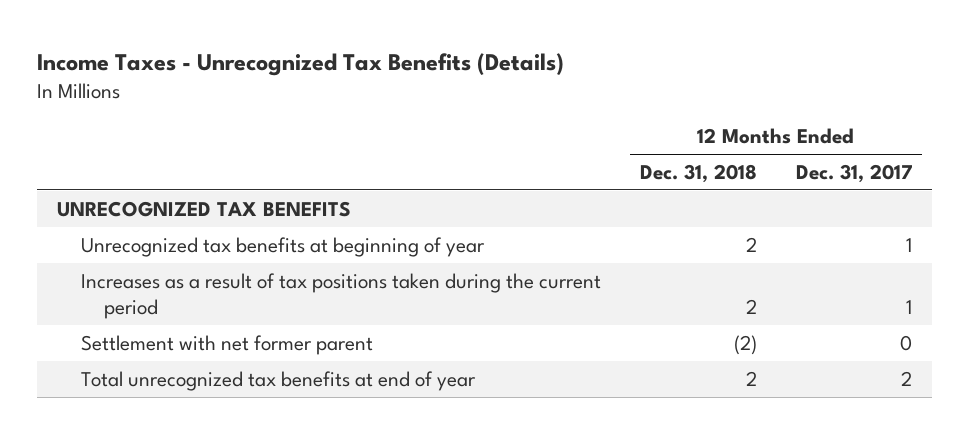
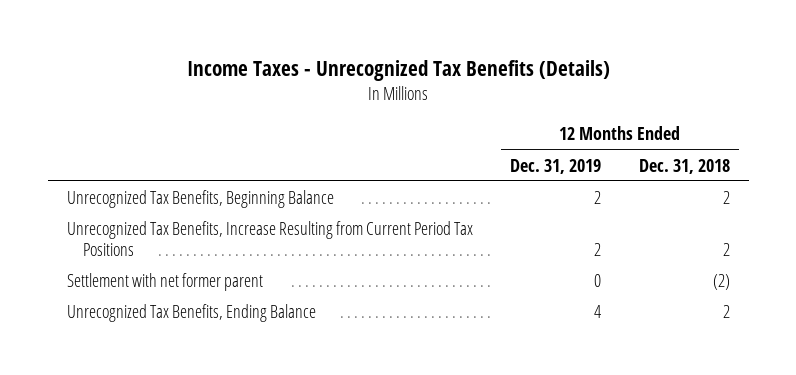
- | 12 Months Ended Dec. 31, 2018 | 12 Months Ended Dec. 31, 2017
+ | 12 Months Ended Dec. 31, 2019 | 12 Months Ended Dec. 31, 2018
- UNRECOGNIZED TAX BENEFITS
- Unrecognized tax benefits at beginning of year | 2 | 1
- Increases as a result of tax positions taken during the current period | 2 | 1
+ Unrecognized Tax Benefits, Beginning Balance | 2 | 2
+ Unrecognized Tax Benefits, Increase Resulting from Current Period Tax Positions | 2 | 2
- Total unrecognized tax benefits at end of year | 2 | 2
+ Unrecognized Tax Benefits, Ending Balance | 4 | 2

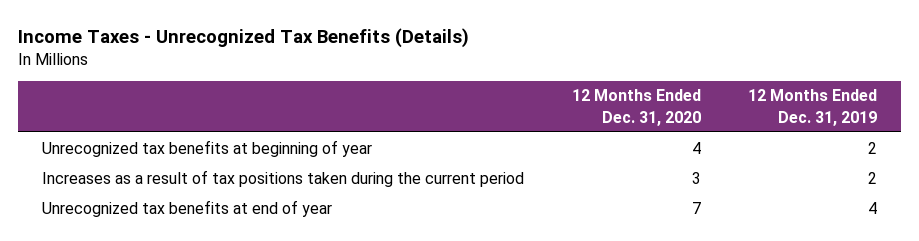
- | 12 Months Ended Dec. 31, 2019 | 12 Months Ended Dec. 31, 2018
+ | 12 Months Ended Dec. 31, 2020 | 12 Months Ended Dec. 31, 2019
- Unrecognized Tax Benefits, Beginning Balance | 2 | 2
- Unrecognized Tax Benefits, Increase Resulting from Current Period Tax Positions | 2 | 2
- Settlement with net former parent | 0 | (2)
- Unrecognized Tax Benefits, Ending Balance | 4 | 2
+ Unrecognized tax benefits at beginning of year | 4 | 2
+ Increases as a result of tax positions taken during the current period | 3 | 2
+ Unrecognized tax benefits at end of year | 7 | 4

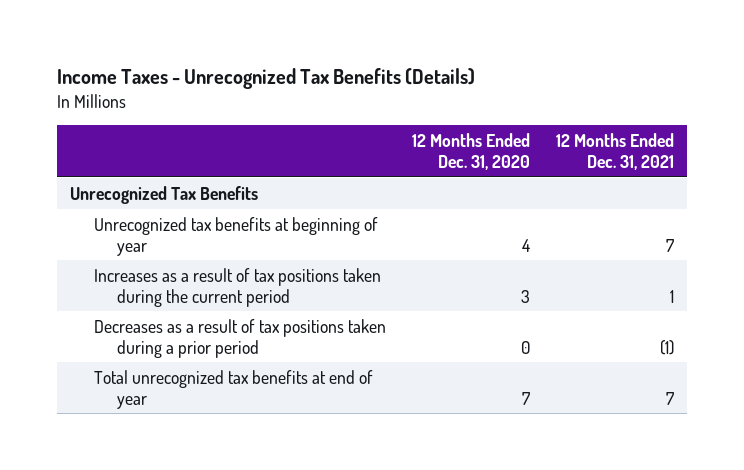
- | 12 Months Ended Dec. 31, 2020 | 12 Months Ended Dec. 31, 2019
+ | 12 Months Ended Dec. 31, 2020 | 12 Months Ended Dec. 31, 2021
+ Unrecognized Tax Benefits
- Unrecognized tax benefits at end of year | 7 | 4
+ Decreases as a result of tax positions taken during a prior period | 0 | (1)
+ Total unrecognized tax benefits at end of year | 7 | 7

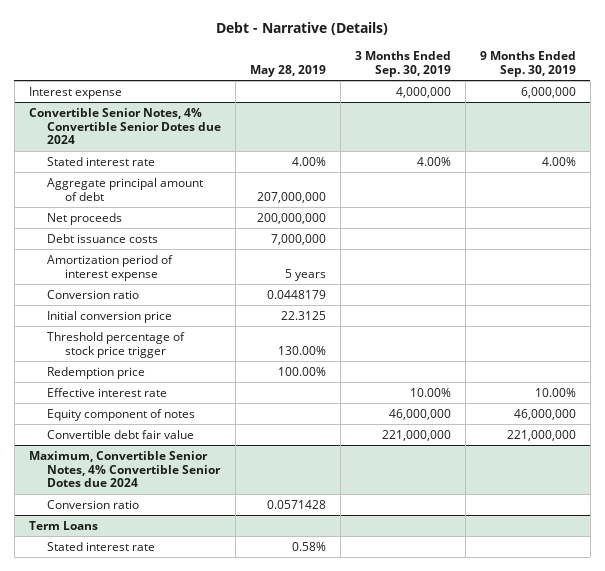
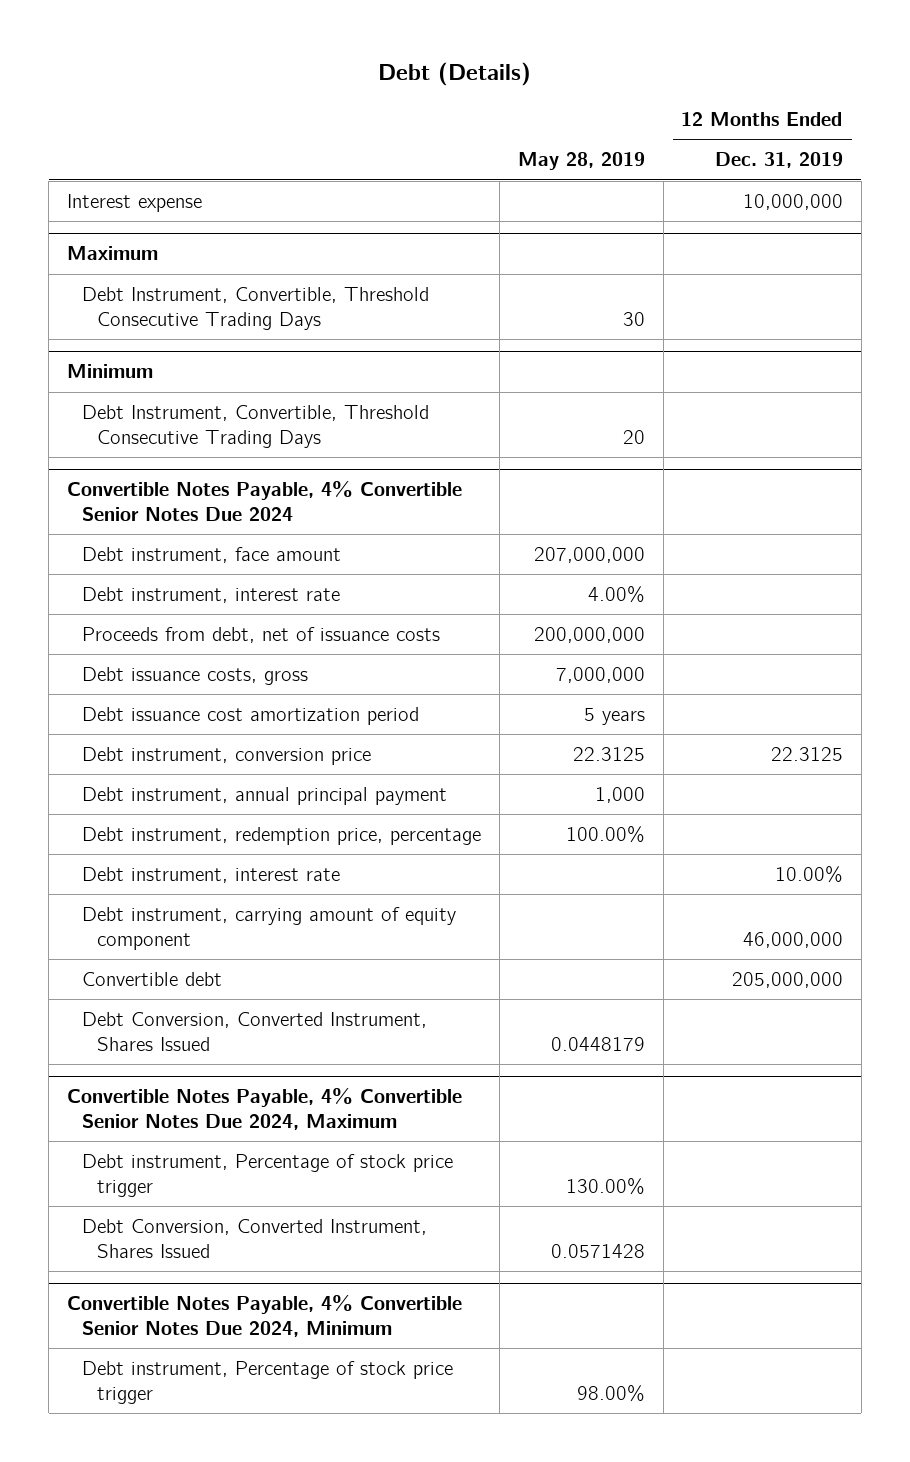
- Debt - Narrative (Details)
+ Debt (Details)
- | May 28, 2019 | 3 Months Ended Sep. 30, 2019 | 9 Months Ended Sep. 30, 2019
+ | May 28, 2019 | 12 Months Ended Dec. 31, 2019
- Convertible Senior Notes, 4% Convertible Senior Dotes due 2024
- Stated interest rate | 4.00% | 4.00% | 4.00%
- Aggregate principal amount of debt | 207,000,000 | |
- Net proceeds | 200,000,000 | |
- Debt issuance costs | 7,000,000 | |
- Amortization period of interest expense | 5 years | |
- Conversion ratio | 0.0448179 | |
- Initial conversion price | 22.3125 | |
- Threshold percentage of stock price trigger | 130.00% | |
- Redemption price | 100.00% | |
- Effective interest rate | | 10.00% | 10.00%
- Equity component of notes | | 46,000,000 | 46,000,000
- Convertible debt fair value | | 221,000,000 | 221,000,000
- Maximum, Convertible Senior Notes, 4% Convertible Senior Dotes due 2024
- Conversion ratio | 0.0571428 | |
- Term Loans
- Stated interest rate | 0.58% | |
+ Maximum
+ Debt Instrument, Convertible, Threshold Consecutive Trading Days | 30 |
+ Minimum
+ Debt Instrument, Convertible, Threshold Consecutive Trading Days | 20 |
+ Convertible Notes Payable, 4% Convertible Senior Notes Due 2024
+ Debt instrument, face amount | 207,000,000 |
+ Debt instrument, interest rate | 4.00% |
+ Proceeds from debt, net of issuance costs | 200,000,000 |
+ Debt issuance costs, gross | 7,000,000 |
+ Debt issuance cost amortization period | 5 years |
+ Debt instrument, conversion price | 22.3125 | 22.3125
+ Debt instrument, annual principal payment | 1,000 |
+ Debt instrument, redemption price, percentage | 100.00% |
+ Debt instrument, interest rate | | 10.00%
+ Debt instrument, carrying amount of equity component | | 46,000,000
+ Convertible debt | | 205,000,000
+ Debt Conversion, Converted Instrument, Shares Issued | 0.0448179 |
+ Convertible Notes Payable, 4% Convertible Senior Notes Due 2024, Maximum
+ Debt instrument, Percentage of stock price trigger | 130.00% |
+ Debt Conversion, Converted Instrument, Shares Issued | 0.0571428 |
+ Convertible Notes Payable, 4% Convertible Senior Notes Due 2024, Minimum
+ Debt instrument, Percentage of stock price trigger | 98.00% |

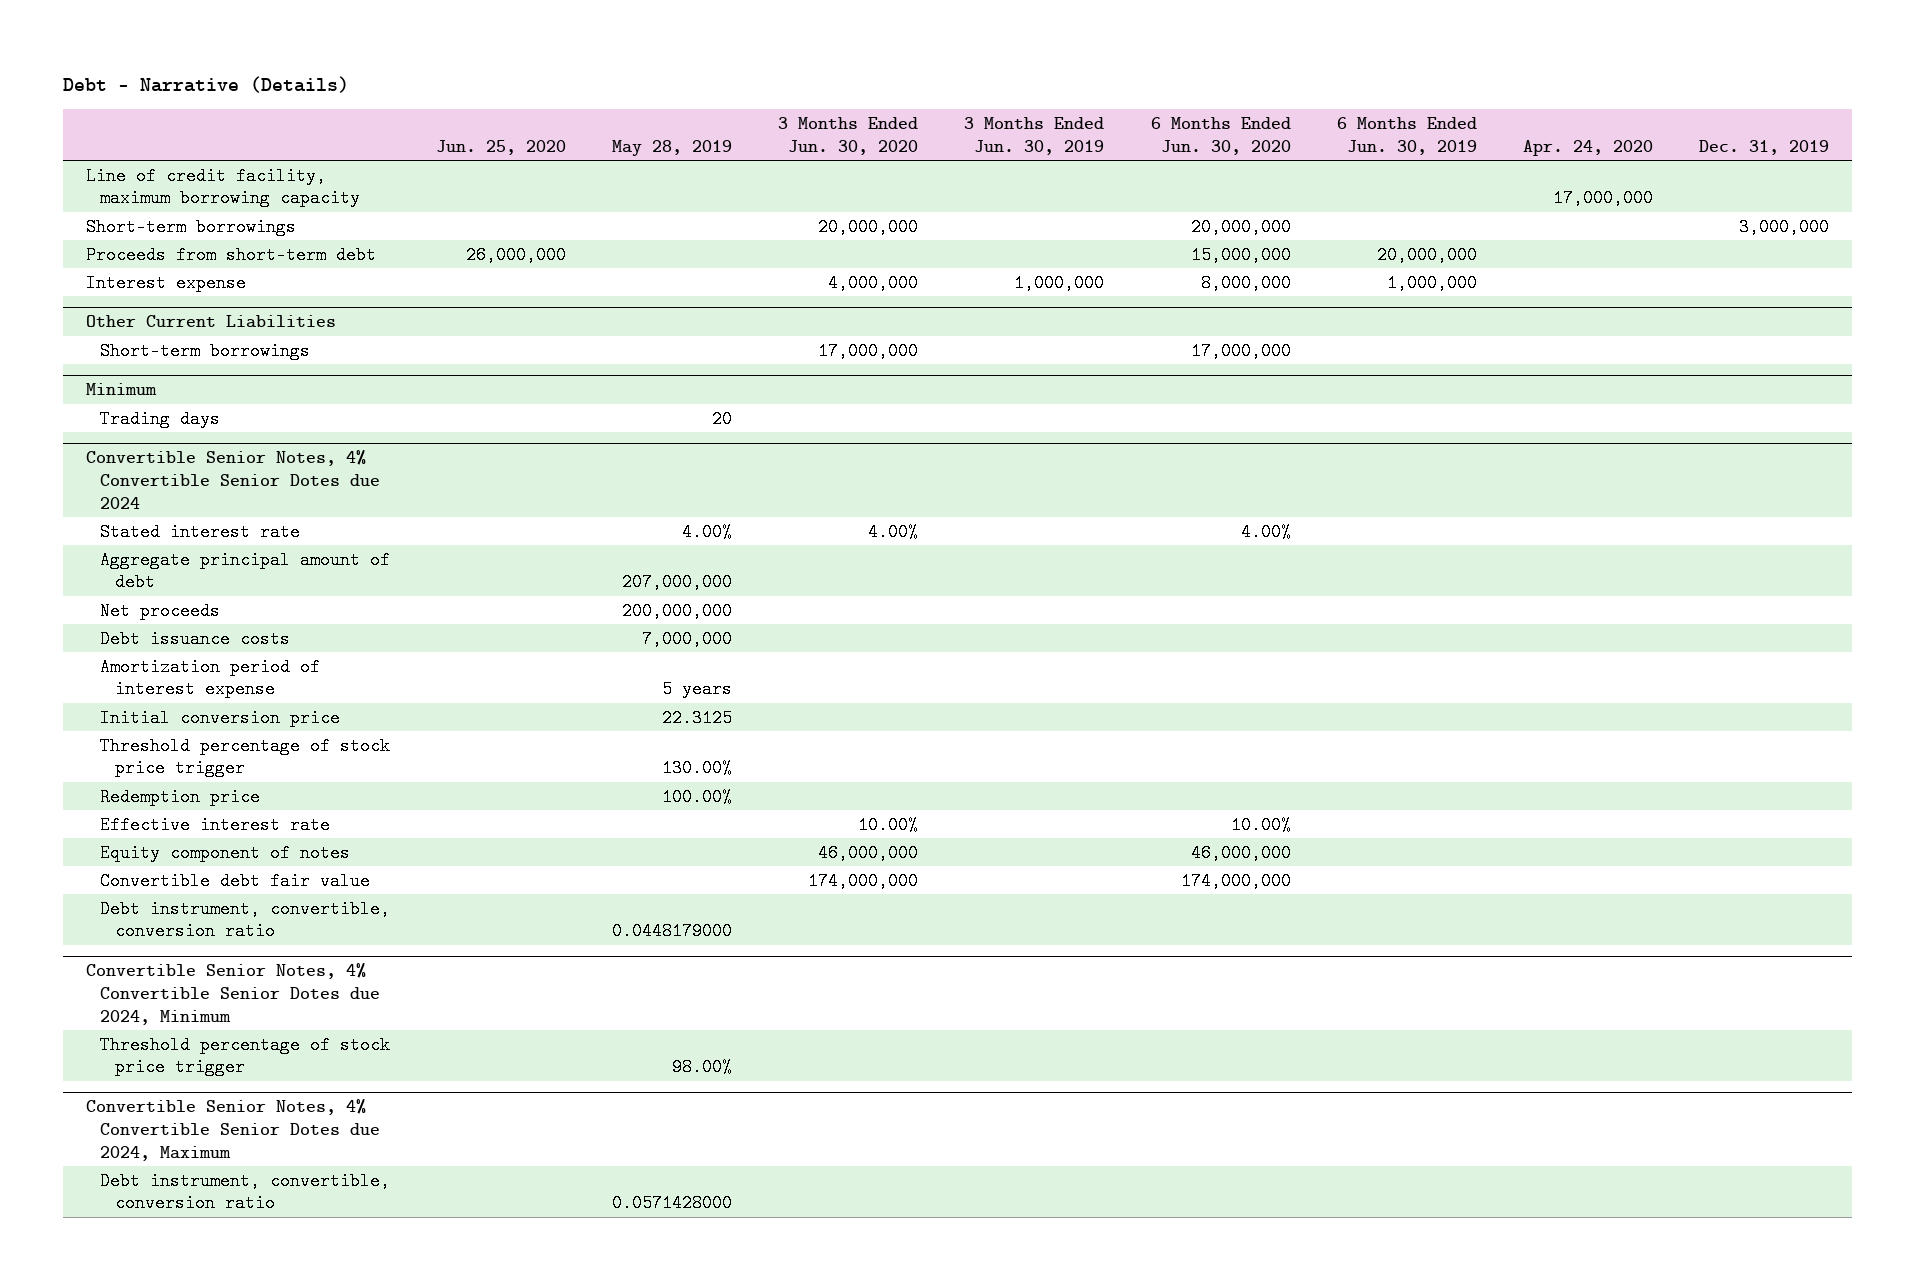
- Debt (Details)
+ Debt - Narrative (Details)
- | May 28, 2019 | 12 Months Ended Dec. 31, 2019
+ | Jun. 25, 2020 | May 28, 2019 | 3 Months Ended Jun. 30, 2020 | 3 Months Ended Jun. 30, 2019 | 6 Months Ended Jun. 30, 2020 | 6 Months Ended Jun. 30, 2019 | Apr. 24, 2020 | Dec. 31, 2019
+ Line of credit facility, maximum borrowing capacity | | | | | | | 17,000,000 |
+ Short-term borrowings | | | 20,000,000 | | 20,000,000 | | | 3,000,000
+ Proceeds from short-term debt | 26,000,000 | | | | 15,000,000 | 20,000,000 | |
- Maximum
- Debt Instrument, Convertible, Threshold Consecutive Trading Days | 30 |
+ Other Current Liabilities
+ Short-term borrowings | | | 17,000,000 | | 17,000,000 | | |
@ Minimum
- Debt Instrument, Convertible, Threshold Consecutive Trading Days | 20 |
- Convertible Notes Payable, 4% Convertible Senior Notes Due 2024
- Debt instrument, face amount | 207,000,000 |
- Debt instrument, interest rate | 4.00% |
- Proceeds from debt, net of issuance costs | 200,000,000 |
- Debt issuance costs, gross | 7,000,000 |
- Debt issuance cost amortization period | 5 years |
- Debt instrument, conversion price | 22.3125 | 22.3125
- Debt instrument, annual principal payment | 1,000 |
- Debt instrument, redemption price, percentage | 100.00% |
- Debt instrument, interest rate | | 10.00%
- Debt instrument, carrying amount of equity component | | 46,000,000
- Convertible debt | | 205,000,000
- Debt Conversion, Converted Instrument, Shares Issued | 0.0448179 |
- Convertible Notes Payable, 4% Convertible Senior Notes Due 2024, Maximum
- Debt instrument, Percentage of stock price trigger | 130.00% |
- Debt Conversion, Converted Instrument, Shares Issued | 0.0571428 |
- Convertible Notes Payable, 4% Convertible Senior Notes Due 2024, Minimum
- Debt instrument, Percentage of stock price trigger | 98.00% |
@ Minimum
+ Trading days | | 20 | | | | | |
+ Convertible Senior Notes, 4% Convertible Senior Dotes due 2024
+ Stated interest rate | | 4.00% | 4.00% | | 4.00% | | |
+ Aggregate principal amount of debt | | 207,000,000 | | | | | |
+ Net proceeds | | 200,000,000 | | | | | |
+ Debt issuance costs | | 7,000,000 | | | | | |
+ Amortization period of interest expense | | 5 years | | | | | |
+ Initial conversion price | | 22.3125 | | | | | |
+ Threshold percentage of stock price trigger | | 130.00% | | | | | |
+ Redemption price | | 100.00% | | | | | |
+ Effective interest rate | | | 10.00% | | 10.00% | | |
+ Equity component of notes | | | 46,000,000 | | 46,000,000 | | |
+ Convertible debt fair value | | | 174,000,000 | | 174,000,000 | | |
+ Debt instrument, convertible, conversion ratio | | 0.0448179000 | | | | | |
+ Convertible Senior Notes, 4% Convertible Senior Dotes due 2024, Minimum
+ Threshold percentage of stock price trigger | | 98.00% | | | | | |
+ Convertible Senior Notes, 4% Convertible Senior Dotes due 2024, Maximum
+ Debt instrument, convertible, conversion ratio | | 0.0571428000 | | | | | |

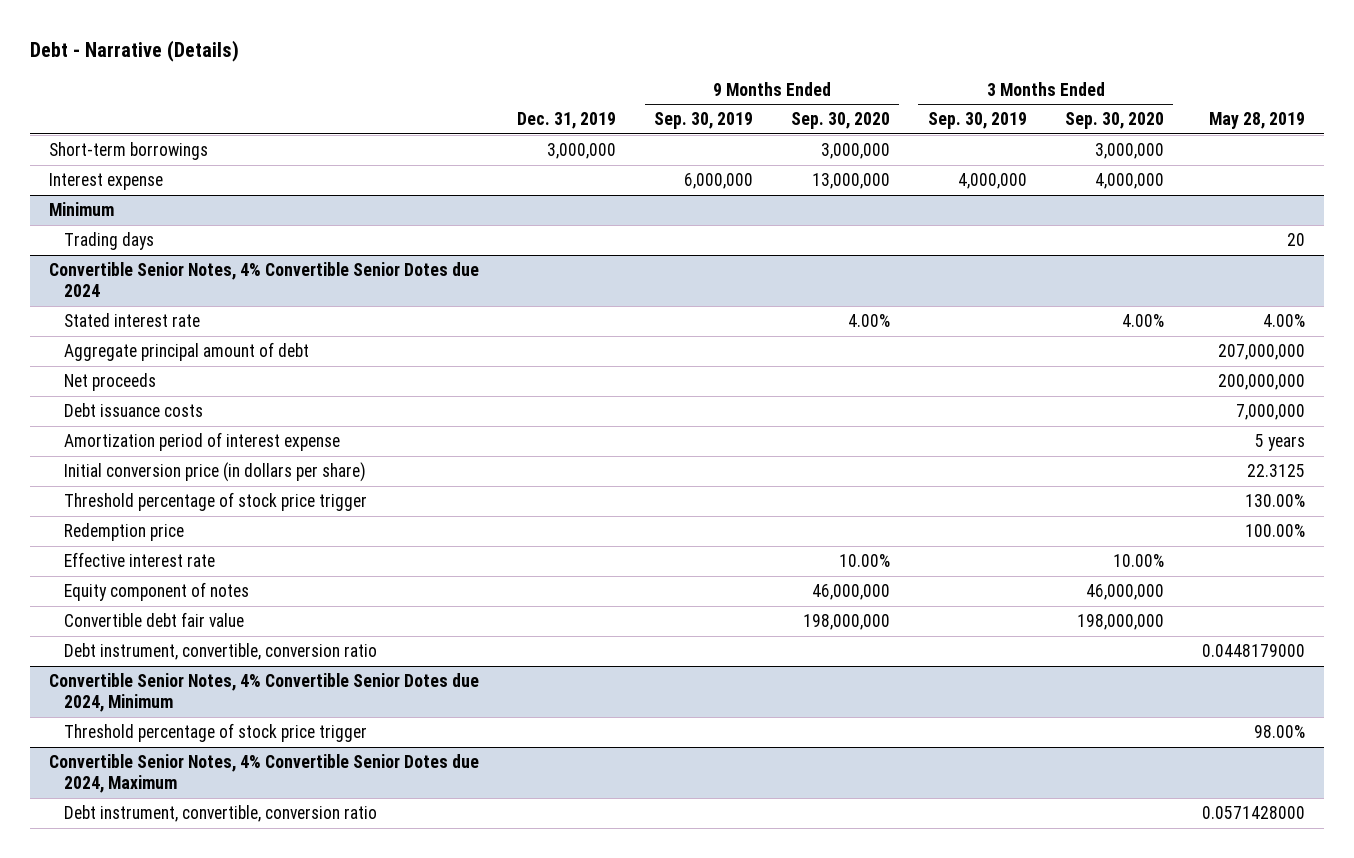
- | Jun. 25, 2020 | May 28, 2019 | 3 Months Ended Jun. 30, 2020 | 3 Months Ended Jun. 30, 2019 | 6 Months Ended Jun. 30, 2020 | 6 Months Ended Jun. 30, 2019 | Apr. 24, 2020 | Dec. 31, 2019
+ | Dec. 31, 2019 | 9 Months Ended Sep. 30, 2019 | 9 Months Ended Sep. 30, 2020 | 3 Months Ended Sep. 30, 2019 | 3 Months Ended Sep. 30, 2020 | May 28, 2019
- Line of credit facility, maximum borrowing capacity | | | | | | | 17,000,000 |
- Proceeds from short-term debt | 26,000,000 | | | | 15,000,000 | 20,000,000 | |
- Other Current Liabilities
- Short-term borrowings | | | 17,000,000 | | 17,000,000 | | |
@ Convertible Senior Notes, 4% Convertible Senior Dotes due 2024
- Initial conversion price | | 22.3125 | | | | | |
+ Initial conversion price (in dollars per share) | | | | | | 22.3125

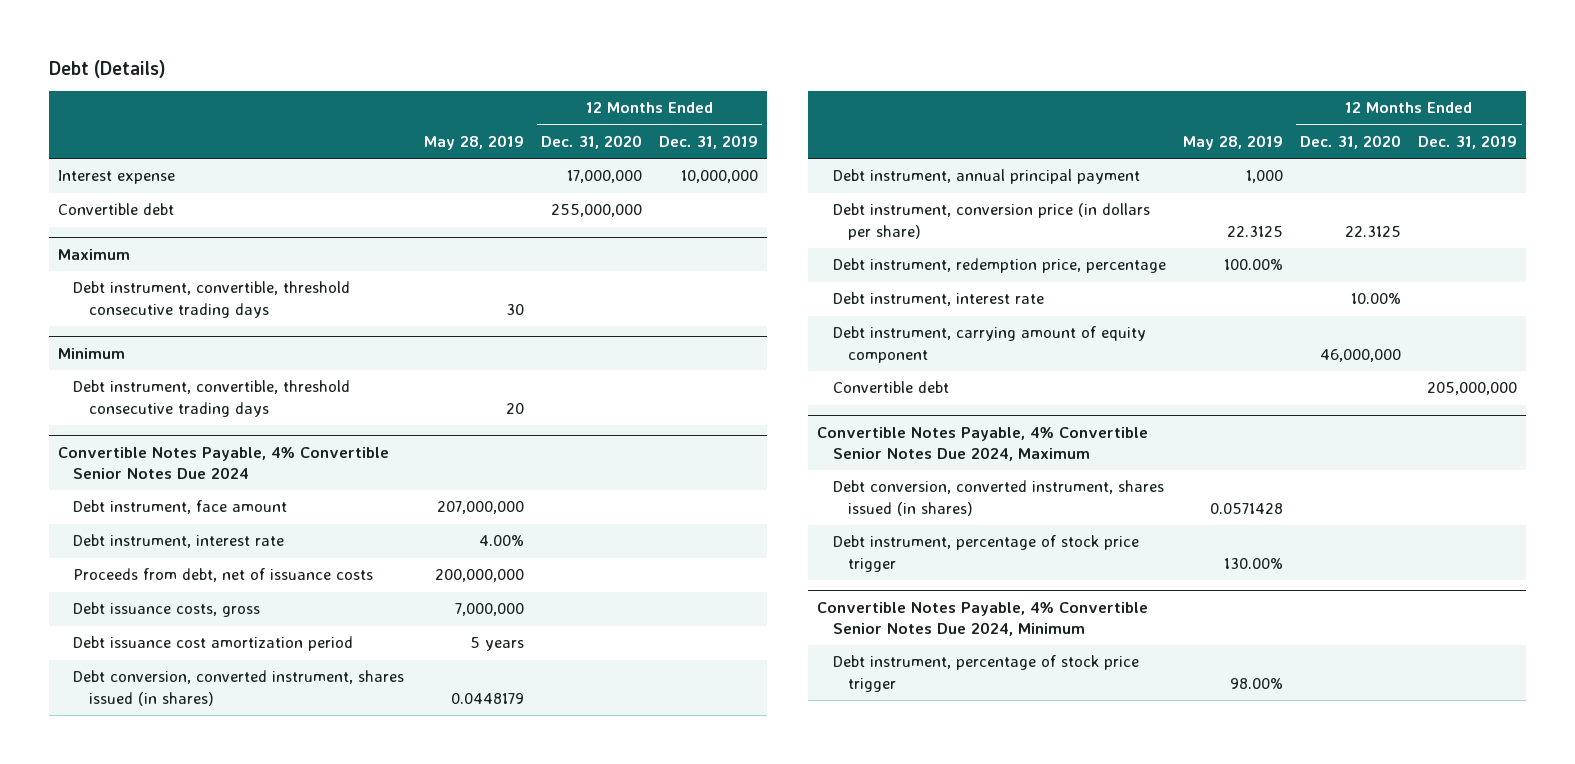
- Debt - Narrative (Details)
+ Debt (Details)
- | Dec. 31, 2019 | 9 Months Ended Sep. 30, 2019 | 9 Months Ended Sep. 30, 2020 | 3 Months Ended Sep. 30, 2019 | 3 Months Ended Sep. 30, 2020 | May 28, 2019
+ | May 28, 2019 | 12 Months Ended Dec. 31, 2020 | 12 Months Ended Dec. 31, 2019
- Short-term borrowings | 3,000,000 | | 3,000,000 | | 3,000,000 |
+ Convertible debt | | 255,000,000 |
+ Maximum
+ Debt instrument, convertible, threshold consecutive trading days | 30 | |
@ Minimum
- Trading days | | | | | | 20
- Convertible Senior Notes, 4% Convertible Senior Dotes due 2024
- Stated interest rate | | | 4.00% | | 4.00% | 4.00%
- Aggregate principal amount of debt | | | | | | 207,000,000
- Net proceeds | | | | | | 200,000,000
- Debt issuance costs | | | | | | 7,000,000
- Amortization period of interest expense | | | | | | 5 years
- Initial conversion price (in dollars per share) | | | | | | 22.3125
- Threshold percentage of stock price trigger | | | | | | 130.00%
- Redemption price | | | | | | 100.00%
- Effective interest rate | | | 10.00% | | 10.00% |
- Equity component of notes | | | 46,000,000 | | 46,000,000 |
- Convertible debt fair value | | | 198,000,000 | | 198,000,000 |
- Debt instrument, convertible, conversion ratio | | | | | | 0.0448179000
- Convertible Senior Notes, 4% Convertible Senior Dotes due 2024, Minimum
- Threshold percentage of stock price trigger | | | | | | 98.00%
- Convertible Senior Notes, 4% Convertible Senior Dotes due 2024, Maximum
- Debt instrument, convertible, conversion ratio | | | | | | 0.0571428000
@ Minimum
+ Debt instrument, convertible, threshold consecutive trading days | 20 | |
+ Convertible Notes Payable, 4% Convertible Senior Notes Due 2024
+ Debt instrument, face amount | 207,000,000 | |
+ Debt instrument, interest rate | 4.00% | |
+ Proceeds from debt, net of issuance costs | 200,000,000 | |
+ Debt issuance costs, gross | 7,000,000 | |
+ Debt issuance cost amortization period | 5 years | |
+ Debt conversion, converted instrument, shares issued (in shares) | 0.0448179 | |
+ Debt instrument, annual principal payment | 1,000 | |
+ Debt instrument, conversion price (in dollars per share) | 22.3125 | 22.3125 |
+ Debt instrument, redemption price, percentage | 100.00% | |
+ Debt instrument, interest rate | | 10.00% |
+ Debt instrument, carrying amount of equity component | | 46,000,000 |
+ Convertible debt | | | 205,000,000
+ Convertible Notes Payable, 4% Convertible Senior Notes Due 2024, Maximum
+ Debt conversion, converted instrument, shares issued (in shares) | 0.0571428 | |
+ Debt instrument, percentage of stock price trigger | 130.00% | |
+ Convertible Notes Payable, 4% Convertible Senior Notes Due 2024, Minimum
+ Debt instrument, percentage of stock price trigger | 98.00% | |

